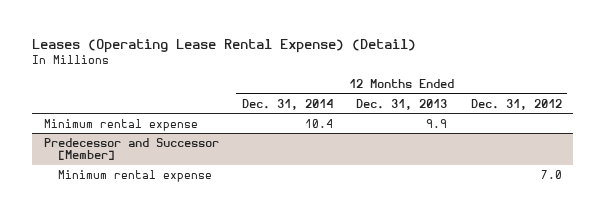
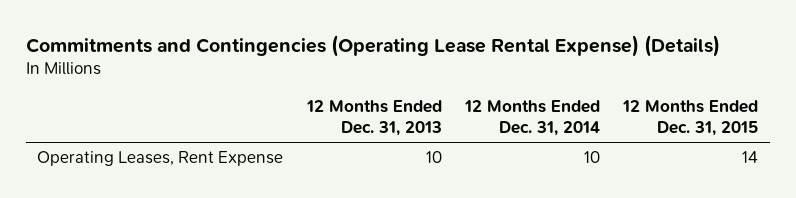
- Leases (Operating Lease Rental Expense) (Detail)
+ Commitments and Contingencies (Operating Lease Rental Expense) (Details)
- | 12 Months Ended Dec. 31, 2014 | 12 Months Ended Dec. 31, 2013 | 12 Months Ended Dec. 31, 2012
+ | 12 Months Ended Dec. 31, 2013 | 12 Months Ended Dec. 31, 2014 | 12 Months Ended Dec. 31, 2015
- Minimum rental expense | 10.4 | 9.9 |
- Predecessor and Successor [Member]
- Minimum rental expense | | | 7.0
+ Operating Leases, Rent Expense | 10 | 10 | 14

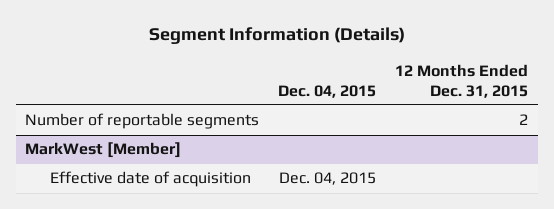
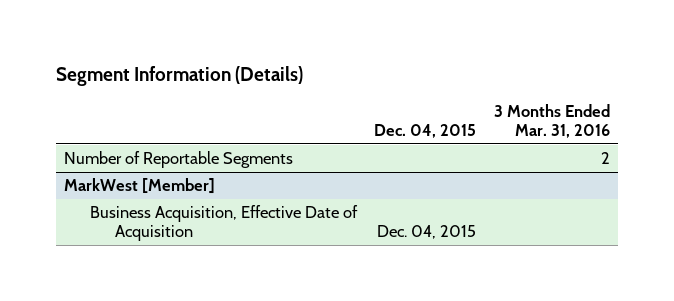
- | Dec. 04, 2015 | 12 Months Ended Dec. 31, 2015
+ | Dec. 04, 2015 | 3 Months Ended Mar. 31, 2016
- Number of reportable segments | | 2
+ Number of Reportable Segments | | 2
@ MarkWest [Member]
- Effective date of acquisition | Dec. 04, 2015 |
+ Business Acquisition, Effective Date of Acquisition | Dec. 04, 2015 |

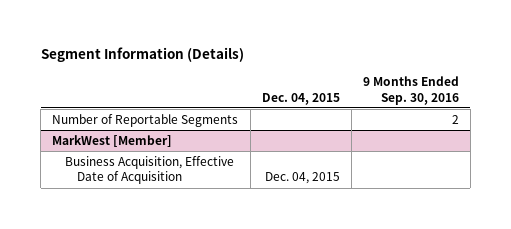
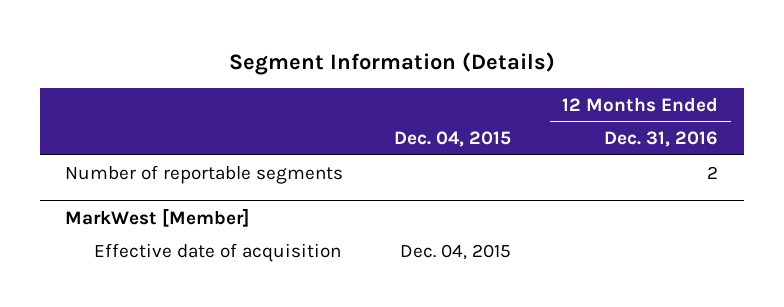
- | Dec. 04, 2015 | 9 Months Ended Sep. 30, 2016
+ | Dec. 04, 2015 | 12 Months Ended Dec. 31, 2016
- Number of Reportable Segments | | 2
+ Number of reportable segments | | 2
@ MarkWest [Member]
- Business Acquisition, Effective Date of Acquisition | Dec. 04, 2015 |
+ Effective date of acquisition | Dec. 04, 2015 |

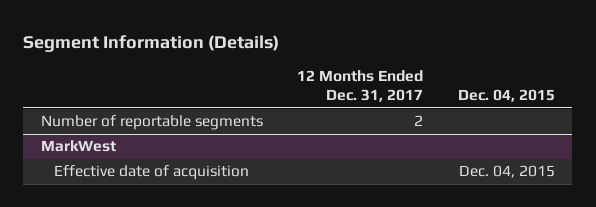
- | Dec. 04, 2015 | 12 Months Ended Dec. 31, 2016
+ | 12 Months Ended Dec. 31, 2017 | Dec. 04, 2015
- MarkWest [Member]
+ MarkWest

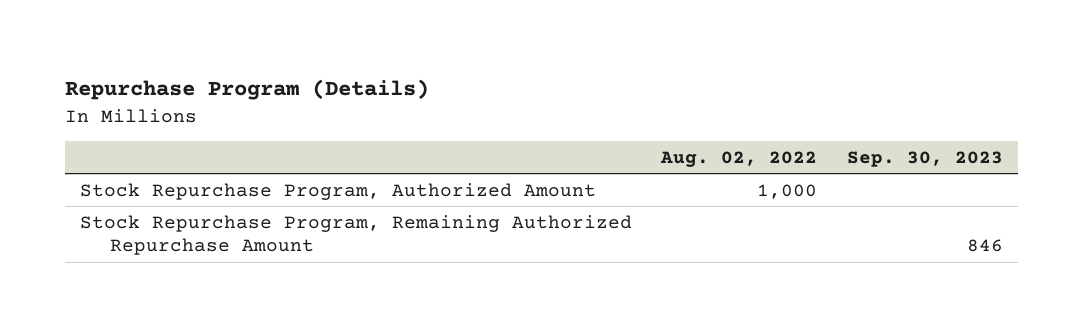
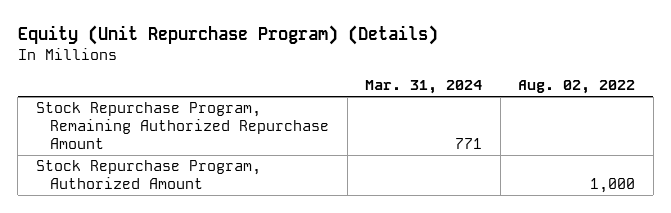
- Repurchase Program (Details)
+ Equity (Unit Repurchase Program) (Details)
- | Aug. 02, 2022 | Sep. 30, 2023
+ | Mar. 31, 2024 | Aug. 02, 2022
moved down: Stock Repurchase Program, Authorized Amount | | 1,000

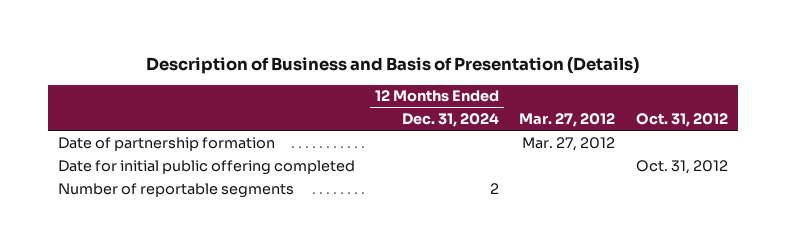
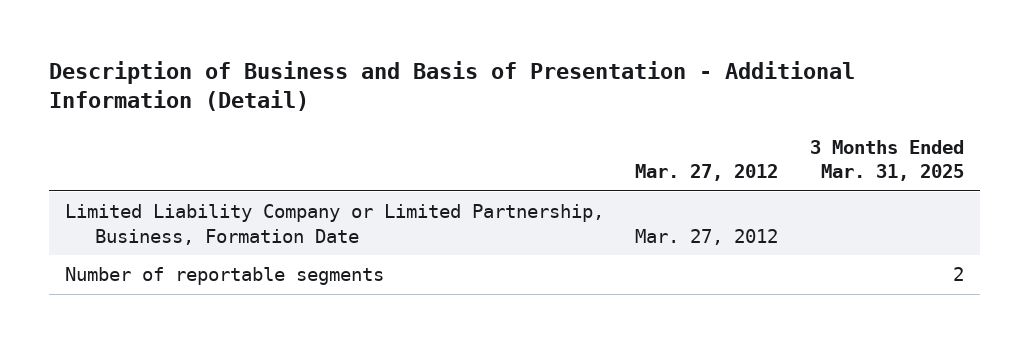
- Description of Business and Basis of Presentation (Details)
+ Description of Business and Basis of Presentation - Additional Information (Detail)
- | 12 Months Ended Dec. 31, 2024 | Mar. 27, 2012 | Oct. 31, 2012
+ | Mar. 27, 2012 | 3 Months Ended Mar. 31, 2025
- Date of partnership formation | | Mar. 27, 2012 |
- Date for initial public offering completed | | | Oct. 31, 2012
+ Limited Liability Company or Limited Partnership, Business, Formation Date | Mar. 27, 2012 |

